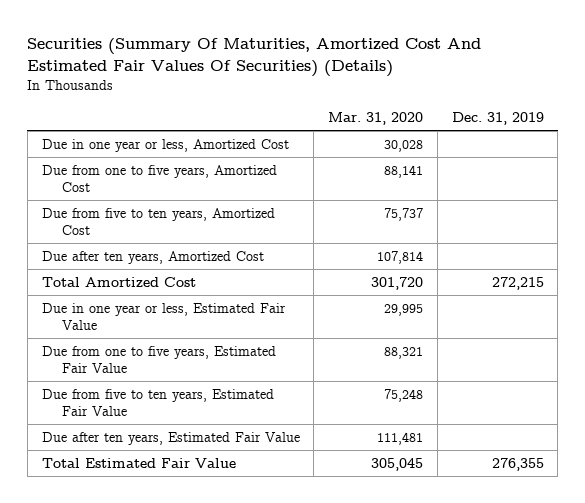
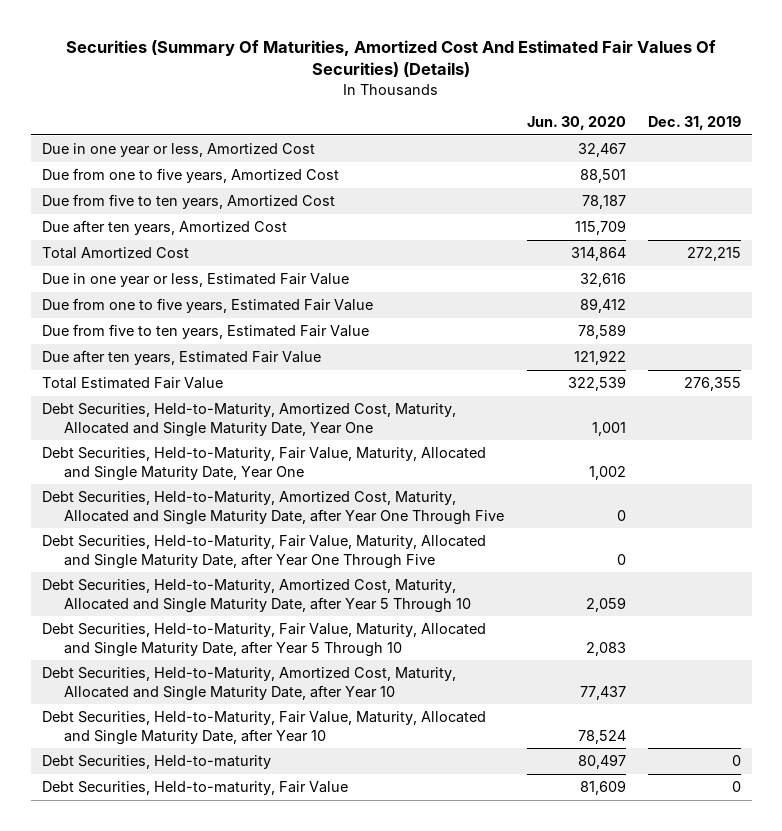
- | Mar. 31, 2020 | Dec. 31, 2019
+ | Jun. 30, 2020 | Dec. 31, 2019
+ Debt Securities, Held-to-Maturity, Amortized Cost, Maturity, Allocated and Single Maturity Date, Year One | 1,001 |
+ Debt Securities, Held-to-Maturity, Fair Value, Maturity, Allocated and Single Maturity Date, Year One | 1,002 |
+ Debt Securities, Held-to-Maturity, Amortized Cost, Maturity, Allocated and Single Maturity Date, after Year One Through Five | 0 |
+ Debt Securities, Held-to-Maturity, Fair Value, Maturity, Allocated and Single Maturity Date, after Year One Through Five | 0 |
+ Debt Securities, Held-to-Maturity, Amortized Cost, Maturity, Allocated and Single Maturity Date, after Year 5 Through 10 | 2,059 |
+ Debt Securities, Held-to-Maturity, Fair Value, Maturity, Allocated and Single Maturity Date, after Year 5 Through 10 | 2,083 |
+ Debt Securities, Held-to-Maturity, Amortized Cost, Maturity, Allocated and Single Maturity Date, after Year 10 | 77,437 |
+ Debt Securities, Held-to-Maturity, Fair Value, Maturity, Allocated and Single Maturity Date, after Year 10 | 78,524 |
+ Debt Securities, Held-to-maturity | 80,497 | 0
+ Debt Securities, Held-to-maturity, Fair Value | 81,609 | 0

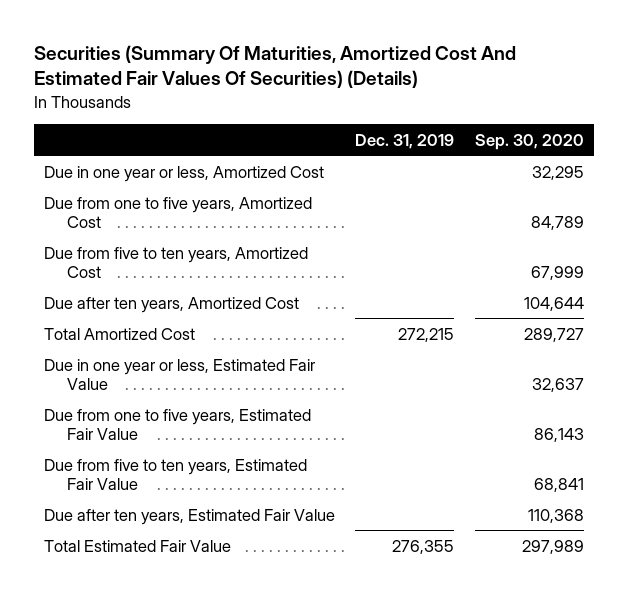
- | Jun. 30, 2020 | Dec. 31, 2019
+ | Dec. 31, 2019 | Sep. 30, 2020
- Debt Securities, Held-to-Maturity, Amortized Cost, Maturity, Allocated and Single Maturity Date, Year One | 1,001 |
- Debt Securities, Held-to-Maturity, Fair Value, Maturity, Allocated and Single Maturity Date, Year One | 1,002 |
- Debt Securities, Held-to-Maturity, Amortized Cost, Maturity, Allocated and Single Maturity Date, after Year One Through Five | 0 |
- Debt Securities, Held-to-Maturity, Fair Value, Maturity, Allocated and Single Maturity Date, after Year One Through Five | 0 |
- Debt Securities, Held-to-Maturity, Amortized Cost, Maturity, Allocated and Single Maturity Date, after Year 5 Through 10 | 2,059 |
- Debt Securities, Held-to-Maturity, Fair Value, Maturity, Allocated and Single Maturity Date, after Year 5 Through 10 | 2,083 |
- Debt Securities, Held-to-Maturity, Amortized Cost, Maturity, Allocated and Single Maturity Date, after Year 10 | 77,437 |
- Debt Securities, Held-to-Maturity, Fair Value, Maturity, Allocated and Single Maturity Date, after Year 10 | 78,524 |
- Debt Securities, Held-to-maturity | 80,497 | 0
- Debt Securities, Held-to-maturity, Fair Value | 81,609 | 0

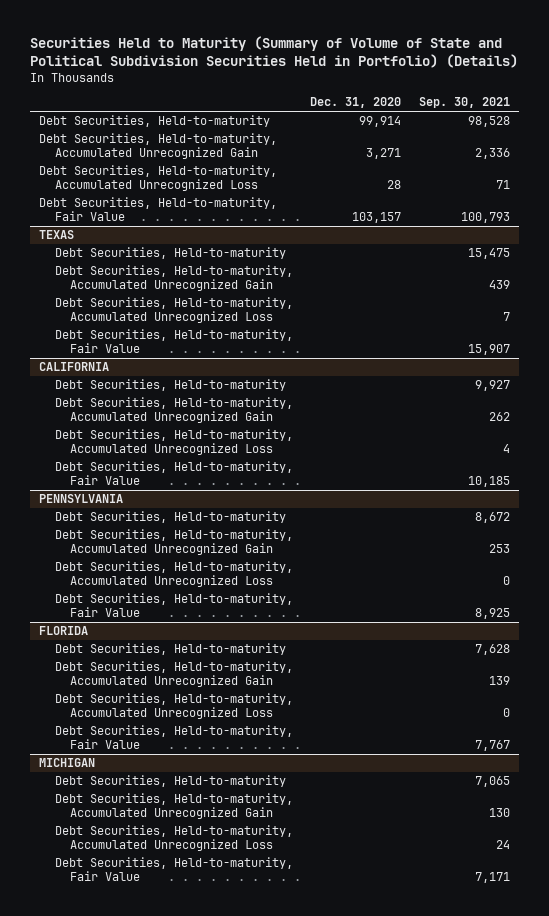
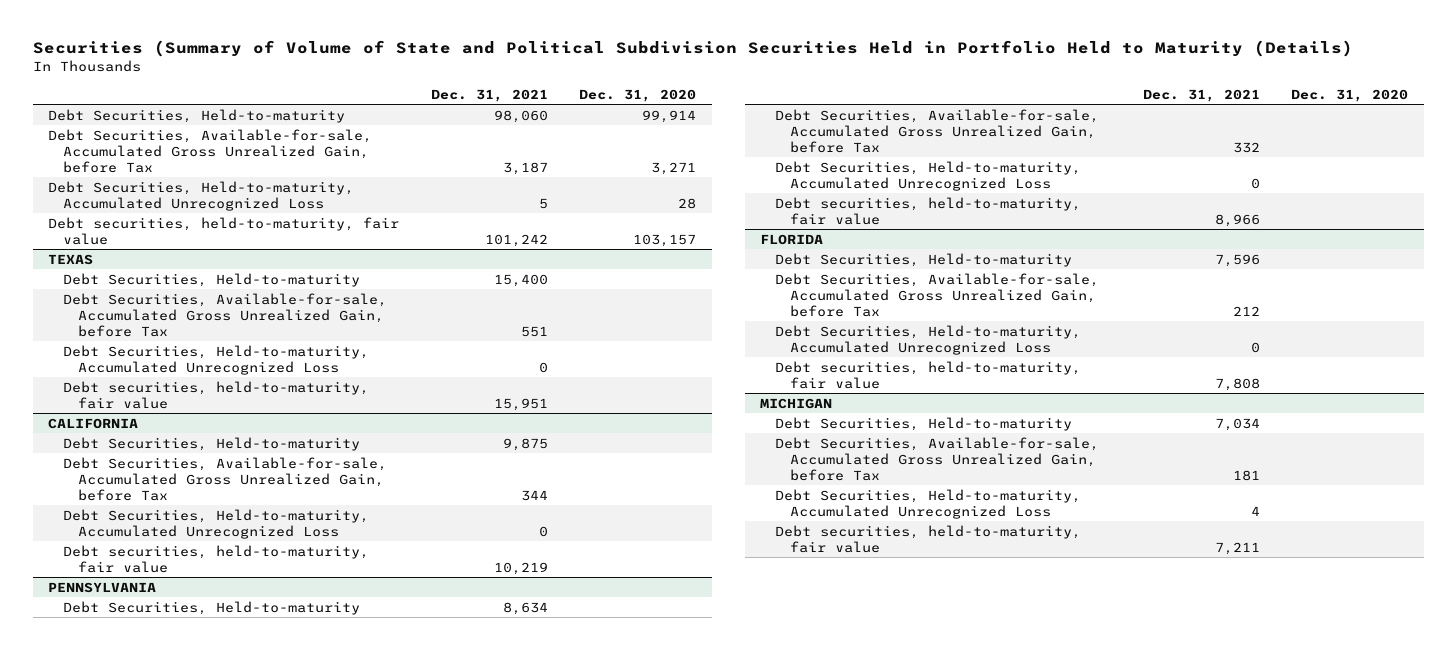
- Securities Held to Maturity (Summary of Volume of State and Political Subdivision Securities Held in Portfolio) (Details)
+ Securities (Summary of Volume of State and Political Subdivision Securities Held in Portfolio Held to Maturity (Details)
- | Dec. 31, 2020 | Sep. 30, 2021
+ | Dec. 31, 2021 | Dec. 31, 2020
- Debt Securities, Held-to-maturity, Accumulated Unrecognized Gain | 3,271 | 2,336
+ Debt Securities, Available-for-sale, Accumulated Gross Unrealized Gain, before Tax | 3,187 | 3,271
- Debt Securities, Held-to-maturity, Fair Value | 103,157 | 100,793
+ Debt securities, held-to-maturity, fair value | 101,242 | 103,157
@ TEXAS
- Debt Securities, Held-to-maturity, Accumulated Unrecognized Gain | | 439
+ Debt Securities, Available-for-sale, Accumulated Gross Unrealized Gain, before Tax | 551 |
- Debt Securities, Held-to-maturity, Fair Value | | 15,907
+ Debt securities, held-to-maturity, fair value | 15,951 |
@ CALIFORNIA
- Debt Securities, Held-to-maturity, Accumulated Unrecognized Gain | | 262
+ Debt Securities, Available-for-sale, Accumulated Gross Unrealized Gain, before Tax | 344 |
- Debt Securities, Held-to-maturity, Fair Value | | 10,185
+ Debt securities, held-to-maturity, fair value | 10,219 |
@ PENNSYLVANIA
- Debt Securities, Held-to-maturity, Accumulated Unrecognized Gain | | 253
+ Debt Securities, Available-for-sale, Accumulated Gross Unrealized Gain, before Tax | 332 |
- Debt Securities, Held-to-maturity, Fair Value | | 8,925
+ Debt securities, held-to-maturity, fair value | 8,966 |
@ FLORIDA
- Debt Securities, Held-to-maturity, Accumulated Unrecognized Gain | | 139
+ Debt Securities, Available-for-sale, Accumulated Gross Unrealized Gain, before Tax | 212 |
- Debt Securities, Held-to-maturity, Fair Value | | 7,767
+ Debt securities, held-to-maturity, fair value | 7,808 |
@ MICHIGAN
- Debt Securities, Held-to-maturity, Accumulated Unrecognized Gain | | 130
+ Debt Securities, Available-for-sale, Accumulated Gross Unrealized Gain, before Tax | 181 |
- Debt Securities, Held-to-maturity, Fair Value | | 7,171
+ Debt securities, held-to-maturity, fair value | 7,211 |

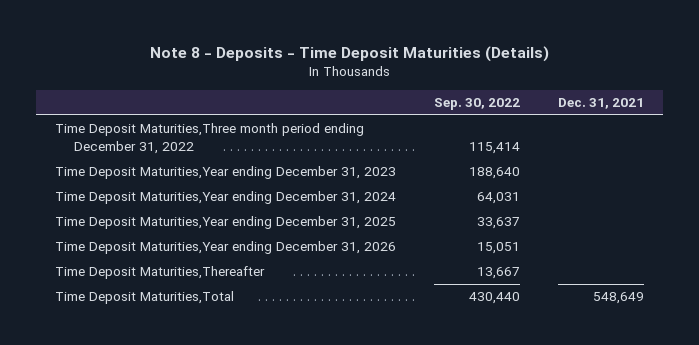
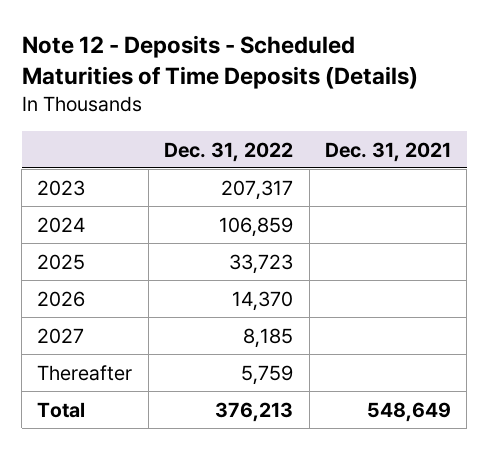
- Note 8 - Deposits - Time Deposit Maturities (Details)
+ Note 12 - Deposits - Scheduled Maturities of Time Deposits (Details)
- | Sep. 30, 2022 | Dec. 31, 2021
+ | Dec. 31, 2022 | Dec. 31, 2021
- Time Deposit Maturities,Three month period ending December 31, 2022 | 115,414 |
- Time Deposit Maturities,Year ending December 31, 2023 | 188,640 |
- Time Deposit Maturities,Year ending December 31, 2024 | 64,031 |
- Time Deposit Maturities,Year ending December 31, 2025 | 33,637 |
- Time Deposit Maturities,Year ending December 31, 2026 | 15,051 |
- Time Deposit Maturities,Thereafter | 13,667 |
- Time Deposit Maturities,Total | 430,440 | 548,649
+ 2023 | 207,317 |
+ 2024 | 106,859 |
+ 2025 | 33,723 |
+ 2026 | 14,370 |
+ 2027 | 8,185 |
+ Thereafter | 5,759 |
+ Total | 376,213 | 548,649

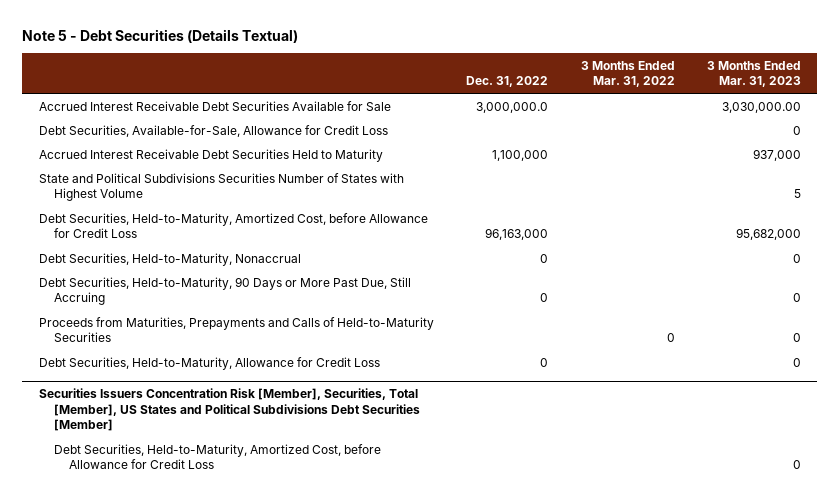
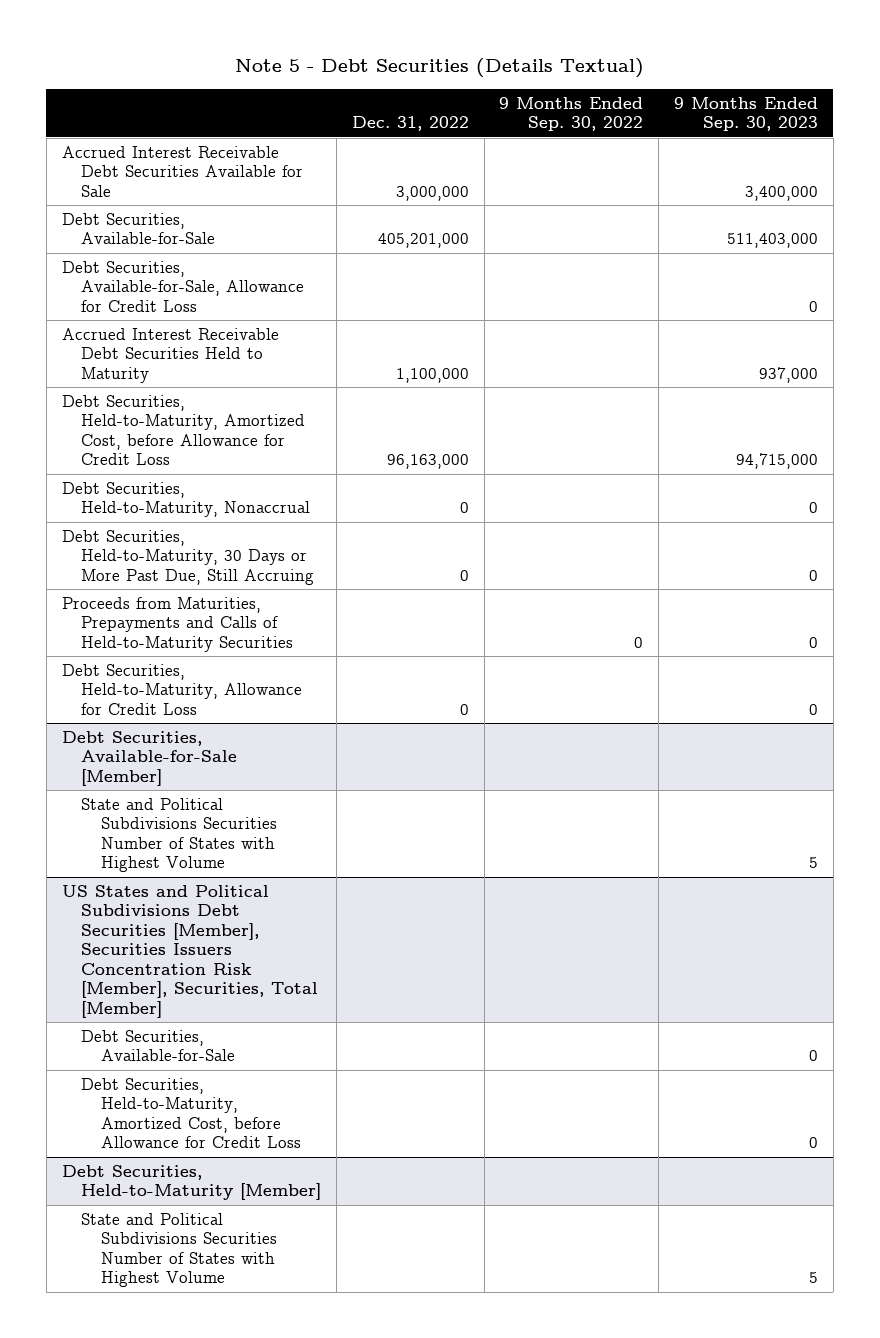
- | Dec. 31, 2022 | 3 Months Ended Mar. 31, 2022 | 3 Months Ended Mar. 31, 2023
+ | Dec. 31, 2022 | 9 Months Ended Sep. 30, 2022 | 9 Months Ended Sep. 30, 2023
- Accrued Interest Receivable Debt Securities Available for Sale | 3,000,000.0 | | 3,030,000.00
+ Accrued Interest Receivable Debt Securities Available for Sale | 3,000,000 | | 3,400,000
+ Debt Securities, Available-for-Sale | 405,201,000 | | 511,403,000
- State and Political Subdivisions Securities Number of States with Highest Volume | | | 5
- Debt Securities, Held-to-Maturity, 90 Days or More Past Due, Still Accruing | 0 | | 0
+ Debt Securities, Held-to-Maturity, 30 Days or More Past Due, Still Accruing | 0 | | 0
- Securities Issuers Concentration Risk [Member], Securities, Total [Member], US States and Political Subdivisions Debt Securities [Member]
+ Debt Securities, Available-for-Sale [Member]
+ State and Political Subdivisions Securities Number of States with Highest Volume | | | 5
+ US States and Political Subdivisions Debt Securities [Member], Securities Issuers Concentration Risk [Member], Securities, Total [Member]
+ Debt Securities, Available-for-Sale | | | 0
+ Debt Securities, Held-to-Maturity [Member]
+ State and Political Subdivisions Securities Number of States with Highest Volume | | | 5

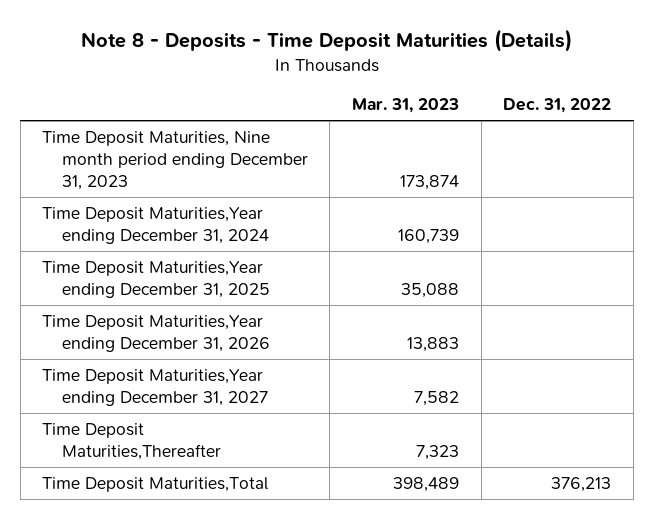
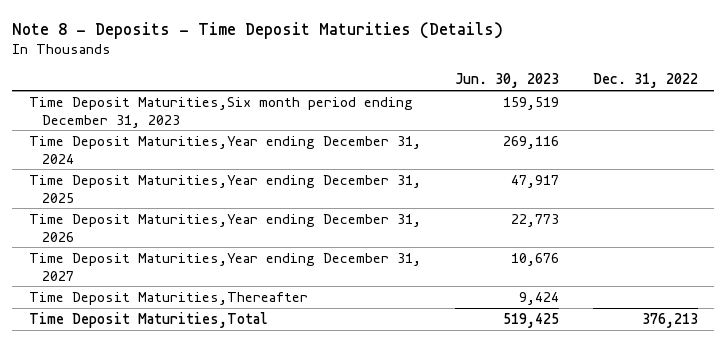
- | Mar. 31, 2023 | Dec. 31, 2022
+ | Jun. 30, 2023 | Dec. 31, 2022
- Time Deposit Maturities, Nine month period ending December 31, 2023 | 173,874 |
+ Time Deposit Maturities,Six month period ending December 31, 2023 | 159,519 |

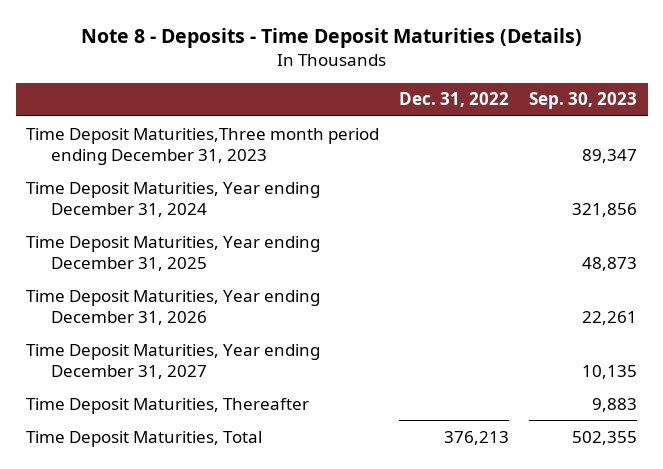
- | Jun. 30, 2023 | Dec. 31, 2022
+ | Dec. 31, 2022 | Sep. 30, 2023
- Time Deposit Maturities,Six month period ending December 31, 2023 | 159,519 |
- Time Deposit Maturities,Year ending December 31, 2024 | 269,116 |
- Time Deposit Maturities,Year ending December 31, 2025 | 47,917 |
- Time Deposit Maturities,Year ending December 31, 2026 | 22,773 |
- Time Deposit Maturities,Year ending December 31, 2027 | 10,676 |
- Time Deposit Maturities,Thereafter | 9,424 |
- Time Deposit Maturities,Total | 519,425 | 376,213
+ Time Deposit Maturities,Three month period ending December 31, 2023 | | 89,347
+ Time Deposit Maturities, Year ending December 31, 2024 | | 321,856
+ Time Deposit Maturities, Year ending December 31, 2025 | | 48,873
+ Time Deposit Maturities, Year ending December 31, 2026 | | 22,261
+ Time Deposit Maturities, Year ending December 31, 2027 | | 10,135
+ Time Deposit Maturities, Thereafter | | 9,883
+ Time Deposit Maturities, Total | 376,213 | 502,355

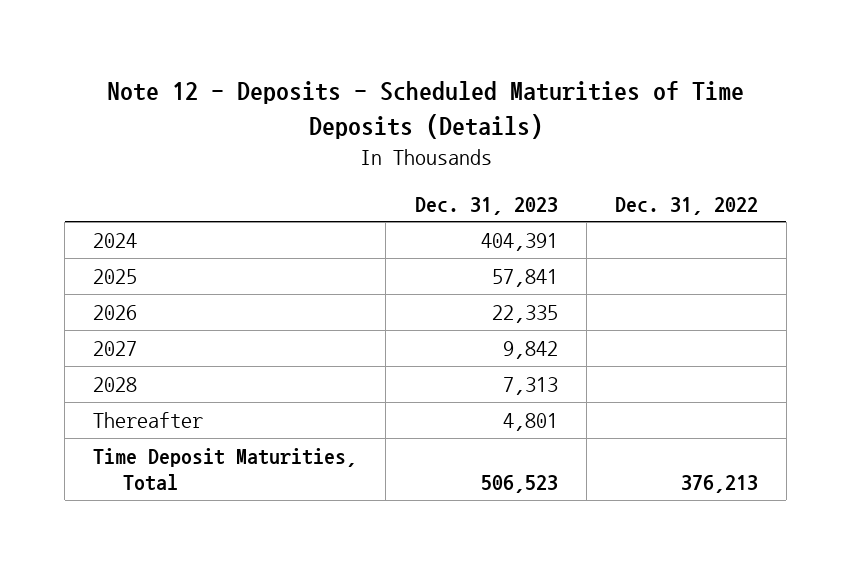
- Note 8 - Deposits - Time Deposit Maturities (Details)
+ Note 12 - Deposits - Scheduled Maturities of Time Deposits (Details)
- | Dec. 31, 2022 | Sep. 30, 2023
+ | Dec. 31, 2023 | Dec. 31, 2022
- Time Deposit Maturities,Three month period ending December 31, 2023 | | 89,347
- Time Deposit Maturities, Year ending December 31, 2024 | | 321,856
- Time Deposit Maturities, Year ending December 31, 2025 | | 48,873
- Time Deposit Maturities, Year ending December 31, 2026 | | 22,261
- Time Deposit Maturities, Year ending December 31, 2027 | | 10,135
- Time Deposit Maturities, Thereafter | | 9,883
+ 2024 | 404,391 |
+ 2025 | 57,841 |
+ 2026 | 22,335 |
+ 2027 | 9,842 |
+ 2028 | 7,313 |
+ Thereafter | 4,801 |

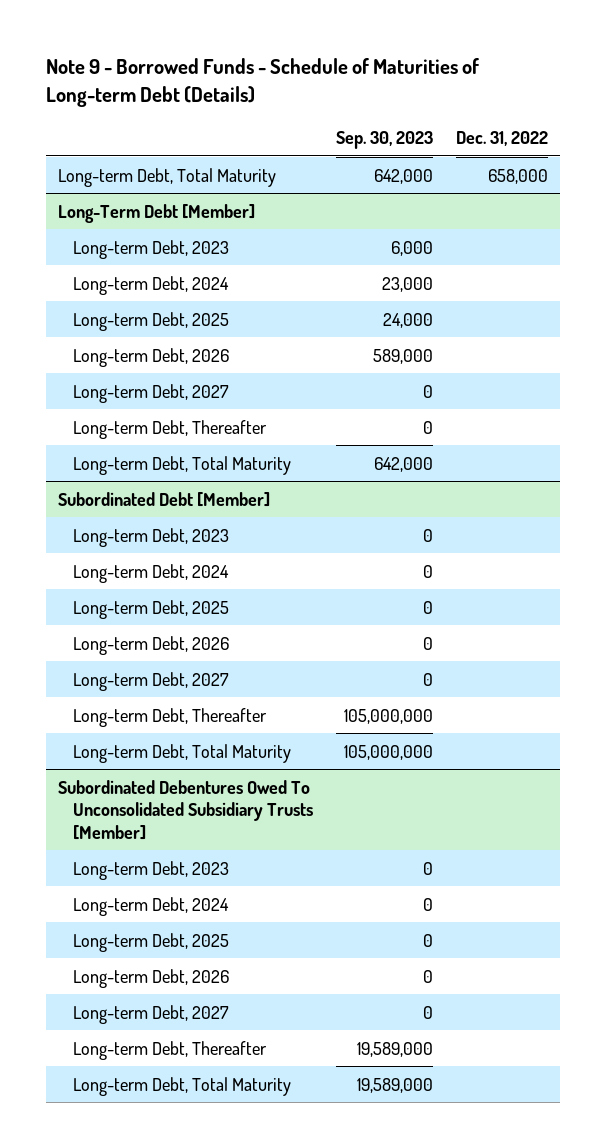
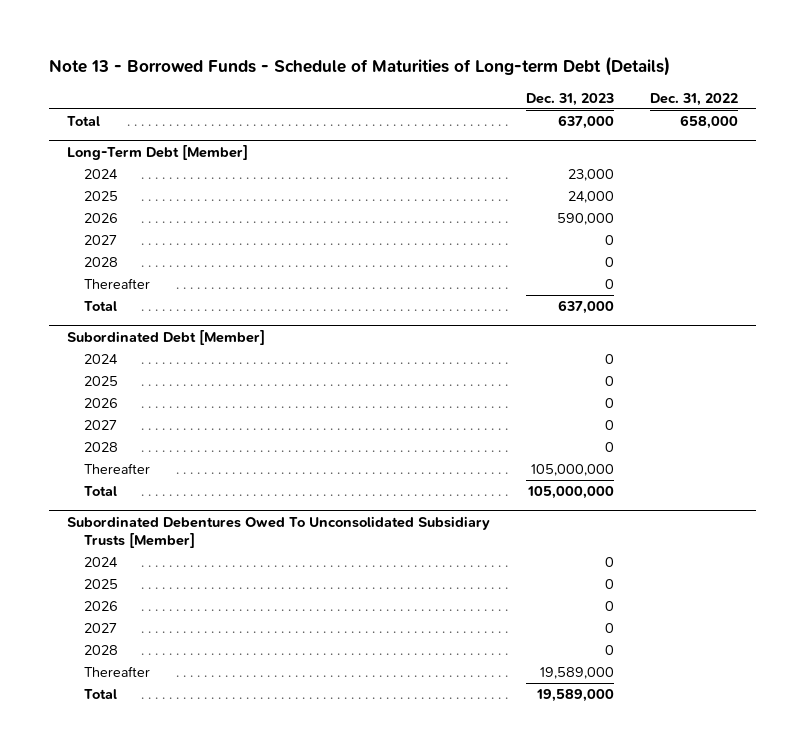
- Note 9 - Borrowed Funds - Schedule of Maturities of Long-term Debt (Details)
+ Note 13 - Borrowed Funds - Schedule of Maturities of Long-term Debt (Details)
- | Sep. 30, 2023 | Dec. 31, 2022
+ | Dec. 31, 2023 | Dec. 31, 2022
- Long-term Debt, Total Maturity | 642,000 | 658,000
+ Total | 637,000 | 658,000
@ Long-Term Debt [Member]
- Long-term Debt, 2023 | 6,000 |
- Long-term Debt, 2024 | 23,000 |
- Long-term Debt, 2025 | 24,000 |
- Long-term Debt, 2026 | 589,000 |
- Long-term Debt, 2027 | 0 |
- Long-term Debt, Thereafter | 0 |
- Long-term Debt, Total Maturity | 642,000 |
+ 2024 | 23,000 |
+ 2025 | 24,000 |
+ 2026 | 590,000 |
+ 2027 | 0 |
+ 2028 | 0 |
+ Thereafter | 0 |
+ Total | 637,000 |
@ Subordinated Debt [Member]
- Long-term Debt, 2023 | 0 |
- Long-term Debt, 2024 | 0 |
- Long-term Debt, 2025 | 0 |
- Long-term Debt, 2026 | 0 |
- Long-term Debt, 2027 | 0 |
- Long-term Debt, Thereafter | 105,000,000 |
- Long-term Debt, Total Maturity | 105,000,000 |
+ 2024 | 0 |
+ 2025 | 0 |
+ 2026 | 0 |
+ 2027 | 0 |
+ 2028 | 0 |
+ Thereafter | 105,000,000 |
+ Total | 105,000,000 |
@ Subordinated Debentures Owed To Unconsolidated Subsidiary Trusts [Member]
- Long-term Debt, 2023 | 0 |
- Long-term Debt, 2024 | 0 |
- Long-term Debt, 2025 | 0 |
- Long-term Debt, 2026 | 0 |
- Long-term Debt, 2027 | 0 |
- Long-term Debt, Thereafter | 19,589,000 |
- Long-term Debt, Total Maturity | 19,589,000 |
+ 2024 | 0 |
+ 2025 | 0 |
+ 2026 | 0 |
+ 2027 | 0 |
+ 2028 | 0 |
+ Thereafter | 19,589,000 |
+ Total | 19,589,000 |

